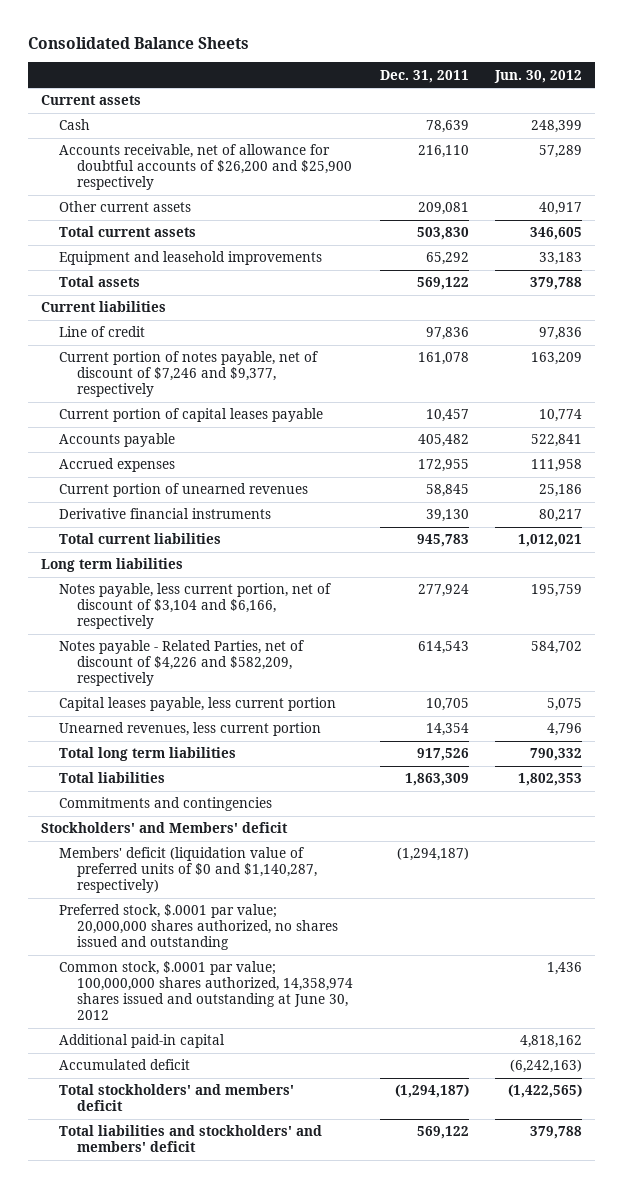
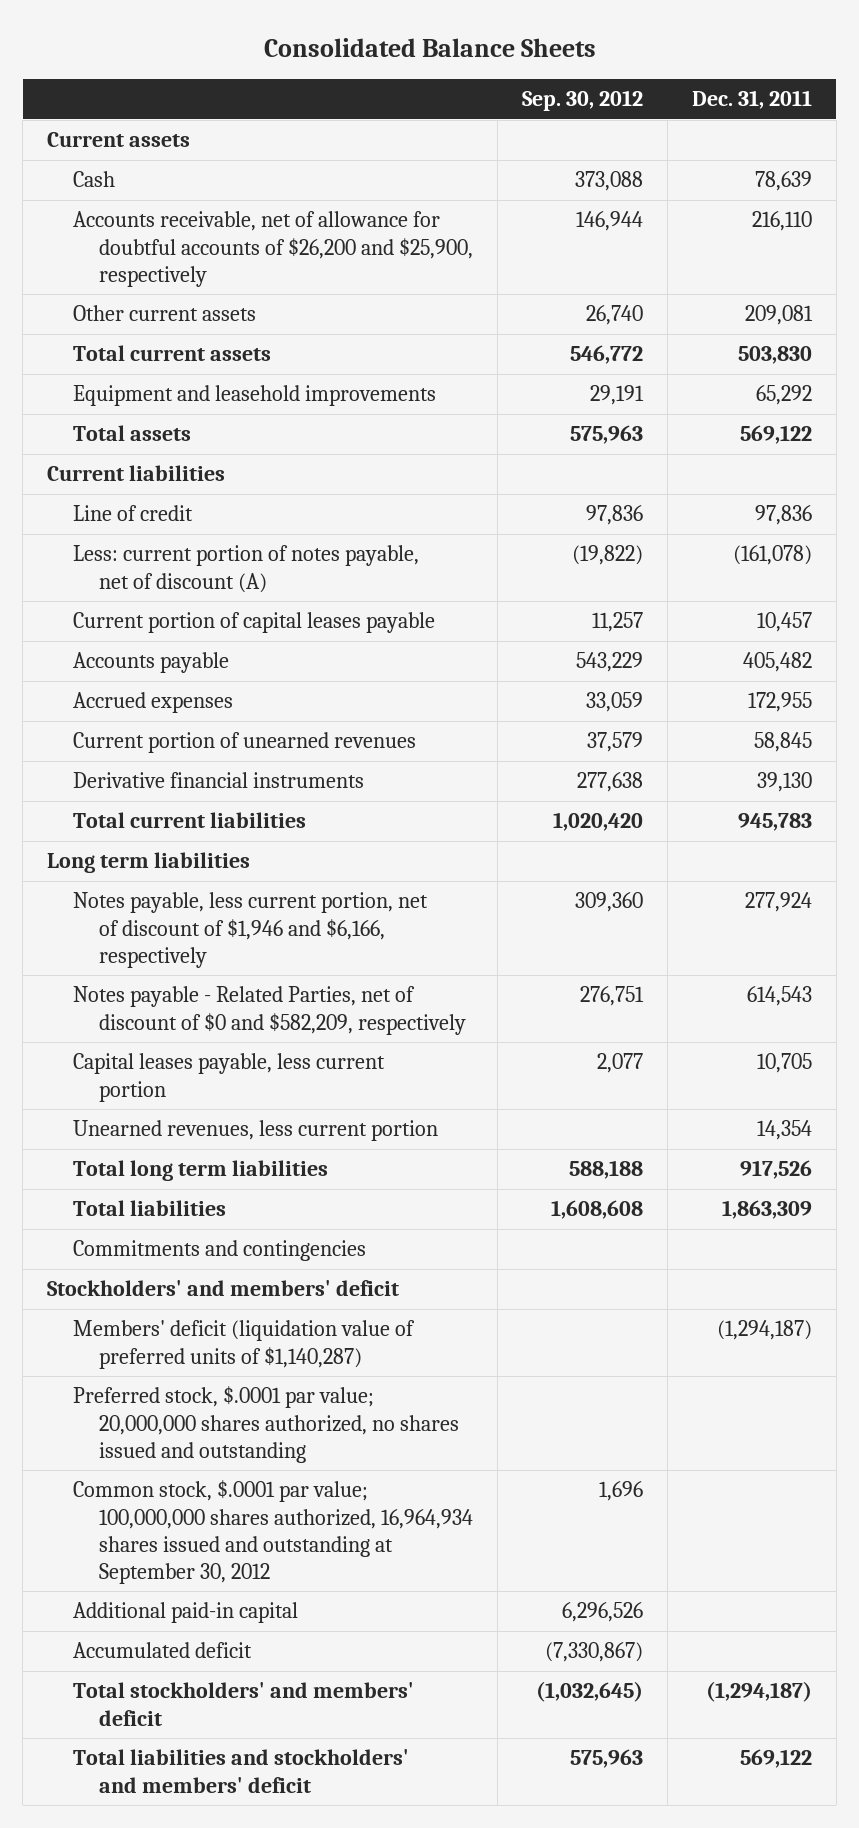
- | Dec. 31, 2011 | Jun. 30, 2012
+ | Sep. 30, 2012 | Dec. 31, 2011
- Accounts receivable, net of allowance for doubtful accounts of $26,200 and $25,900 respectively | 216,110 | 57,289
+ Accounts receivable, net of allowance for doubtful accounts of $26,200 and $25,900, respectively | 146,944 | 216,110
- Current portion of notes payable, net of discount of $7,246 and $9,377, respectively | 161,078 | 163,209
+ Less: current portion of notes payable, net of discount (A) | (19,822) | (161,078)
- Notes payable, less current portion, net of discount of $3,104 and $6,166, respectively | 277,924 | 195,759
- Notes payable - Related Parties, net of discount of $4,226 and $582,209, respectively | 614,543 | 584,702
+ Notes payable, less current portion, net of discount of $1,946 and $6,166, respectively | 309,360 | 277,924
+ Notes payable - Related Parties, net of discount of $0 and $582,209, respectively | 276,751 | 614,543
- Stockholders' and Members' deficit
- Members' deficit (liquidation value of preferred units of $0 and $1,140,287, respectively) | (1,294,187) |
+ Stockholders' and members' deficit
+ Members' deficit (liquidation value of preferred units of $1,140,287) | | (1,294,187)
- Common stock, $.0001 par value; 100,000,000 shares authorized, 14,358,974 shares issued and outstanding at June 30, 2012 | | 1,436
+ Common stock, $.0001 par value; 100,000,000 shares authorized, 16,964,934 shares issued and outstanding at September 30, 2012 | 1,696 |

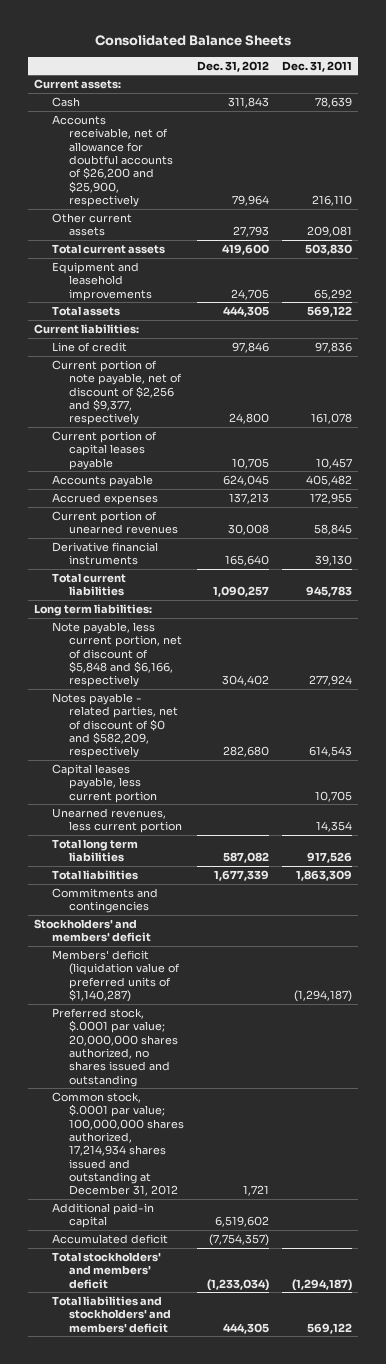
- | Sep. 30, 2012 | Dec. 31, 2011
+ | Dec. 31, 2012 | Dec. 31, 2011
- Current assets
+ Current assets:
- Current liabilities
+ Current liabilities:
- Less: current portion of notes payable, net of discount (A) | (19,822) | (161,078)
+ Current portion of note payable, net of discount of $2,256 and $9,377, respectively | 24,800 | 161,078
- Long term liabilities
- Notes payable, less current portion, net of discount of $1,946 and $6,166, respectively | 309,360 | 277,924
- Notes payable - Related Parties, net of discount of $0 and $582,209, respectively | 276,751 | 614,543
+ Long term liabilities:
+ Note payable, less current portion, net of discount of $5,848 and $6,166, respectively | 304,402 | 277,924
+ Notes payable - related parties, net of discount of $0 and $582,209, respectively | 282,680 | 614,543
- Common stock, $.0001 par value; 100,000,000 shares authorized, 16,964,934 shares issued and outstanding at September 30, 2012 | 1,696 |
+ Common stock, $.0001 par value; 100,000,000 shares authorized, 17,214,934 shares issued and outstanding at December 31, 2012 | 1,721 |

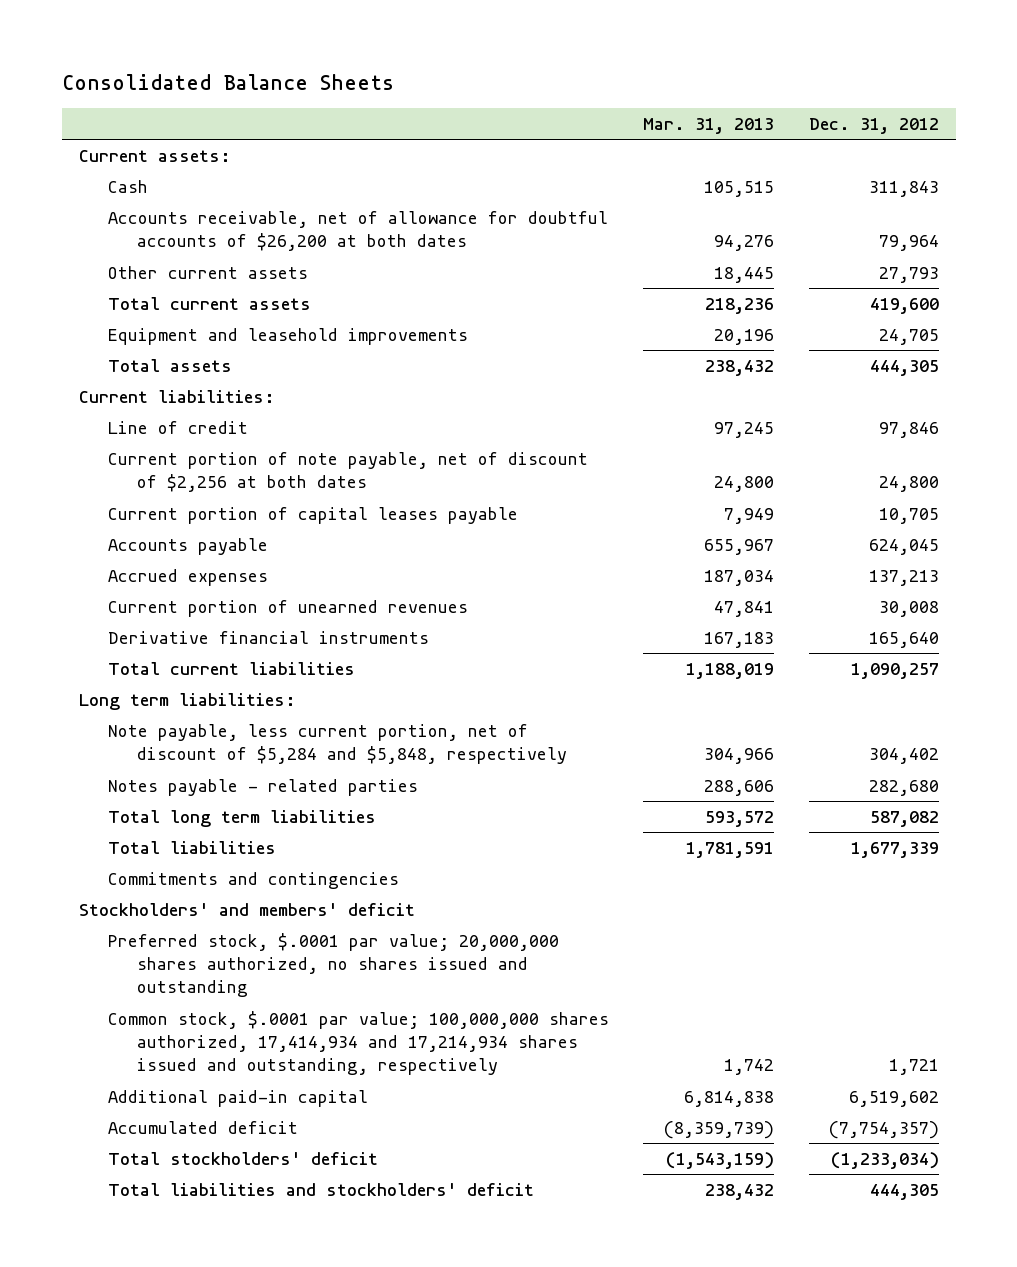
- | Dec. 31, 2012 | Dec. 31, 2011
+ | Mar. 31, 2013 | Dec. 31, 2012
- Accounts receivable, net of allowance for doubtful accounts of $26,200 and $25,900, respectively | 79,964 | 216,110
+ Accounts receivable, net of allowance for doubtful accounts of $26,200 at both dates | 94,276 | 79,964
- Current portion of note payable, net of discount of $2,256 and $9,377, respectively | 24,800 | 161,078
+ Current portion of note payable, net of discount of $2,256 at both dates | 24,800 | 24,800
- Note payable, less current portion, net of discount of $5,848 and $6,166, respectively | 304,402 | 277,924
- Notes payable - related parties, net of discount of $0 and $582,209, respectively | 282,680 | 614,543
- Capital leases payable, less current portion | | 10,705
- Unearned revenues, less current portion | | 14,354
+ Note payable, less current portion, net of discount of $5,284 and $5,848, respectively | 304,966 | 304,402
+ Notes payable - related parties | 288,606 | 282,680
- Members' deficit (liquidation value of preferred units of $1,140,287) | | (1,294,187)
- Common stock, $.0001 par value; 100,000,000 shares authorized, 17,214,934 shares issued and outstanding at December 31, 2012 | 1,721 |
+ Common stock, $.0001 par value; 100,000,000 shares authorized, 17,414,934 and 17,214,934 shares issued and outstanding, respectively | 1,742 | 1,721
- Total stockholders' and members' deficit | (1,233,034) | (1,294,187)
- Total liabilities and stockholders' and members' deficit | 444,305 | 569,122
+ Total stockholders' deficit | (1,543,159) | (1,233,034)
+ Total liabilities and stockholders' deficit | 238,432 | 444,305

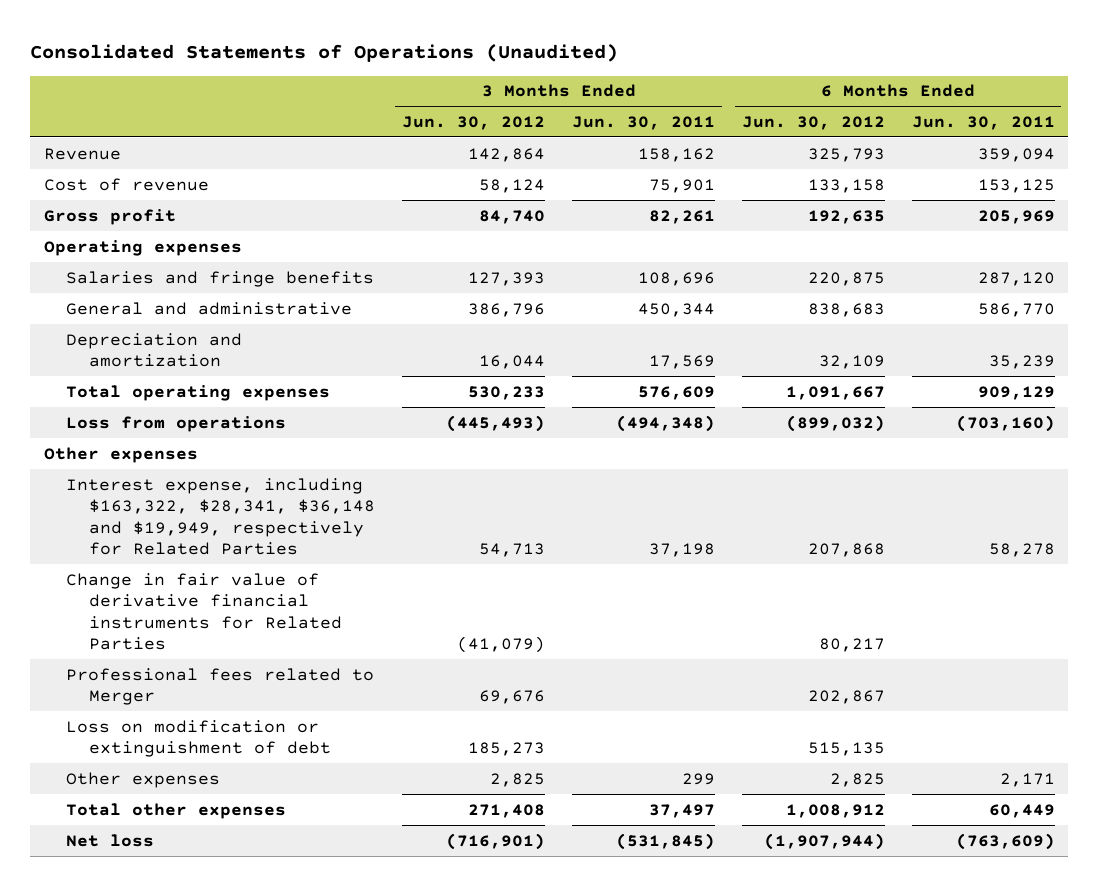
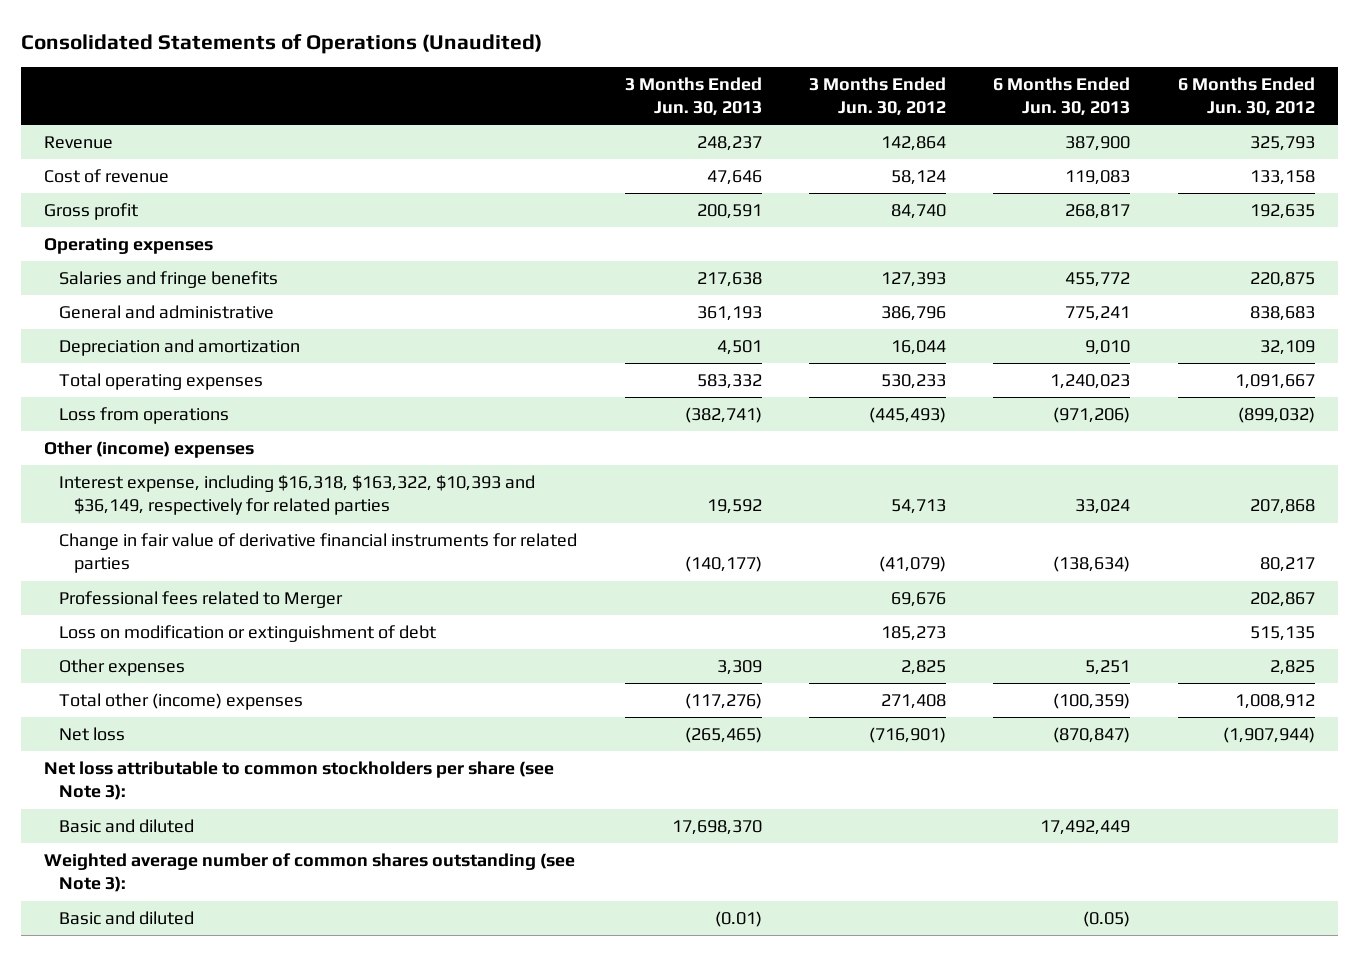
- | 3 Months Ended Jun. 30, 2012 | 3 Months Ended Jun. 30, 2011 | 6 Months Ended Jun. 30, 2012 | 6 Months Ended Jun. 30, 2011
+ | 3 Months Ended Jun. 30, 2013 | 3 Months Ended Jun. 30, 2012 | 6 Months Ended Jun. 30, 2013 | 6 Months Ended Jun. 30, 2012
- Other expenses
- Interest expense, including $163,322, $28,341, $36,148 and $19,949, respectively for Related Parties | 54,713 | 37,198 | 207,868 | 58,278
- Change in fair value of derivative financial instruments for Related Parties | (41,079) | | 80,217 |
+ Other (income) expenses
+ Interest expense, including $16,318, $163,322, $10,393 and $36,149, respectively for related parties | 19,592 | 54,713 | 33,024 | 207,868
+ Change in fair value of derivative financial instruments for related parties | (140,177) | (41,079) | (138,634) | 80,217
- Total other expenses | 271,408 | 37,497 | 1,008,912 | 60,449
+ Total other (income) expenses | (117,276) | 271,408 | (100,359) | 1,008,912
+ Net loss attributable to common stockholders per share (see Note 3):
+ Basic and diluted | 17,698,370 | | 17,492,449 |
+ Weighted average number of common shares outstanding (see Note 3):
+ Basic and diluted | (0.01) | | (0.05) |

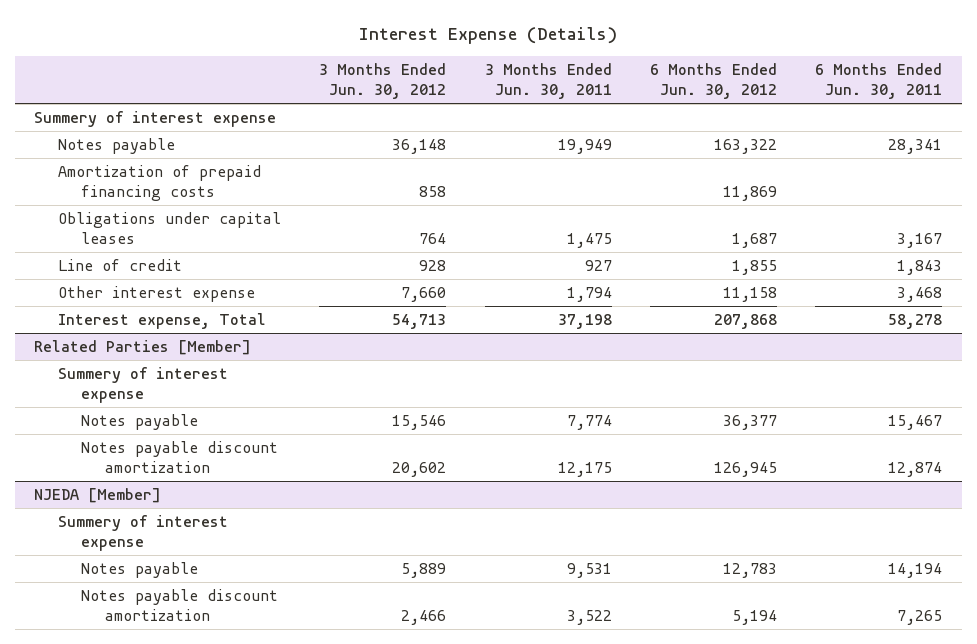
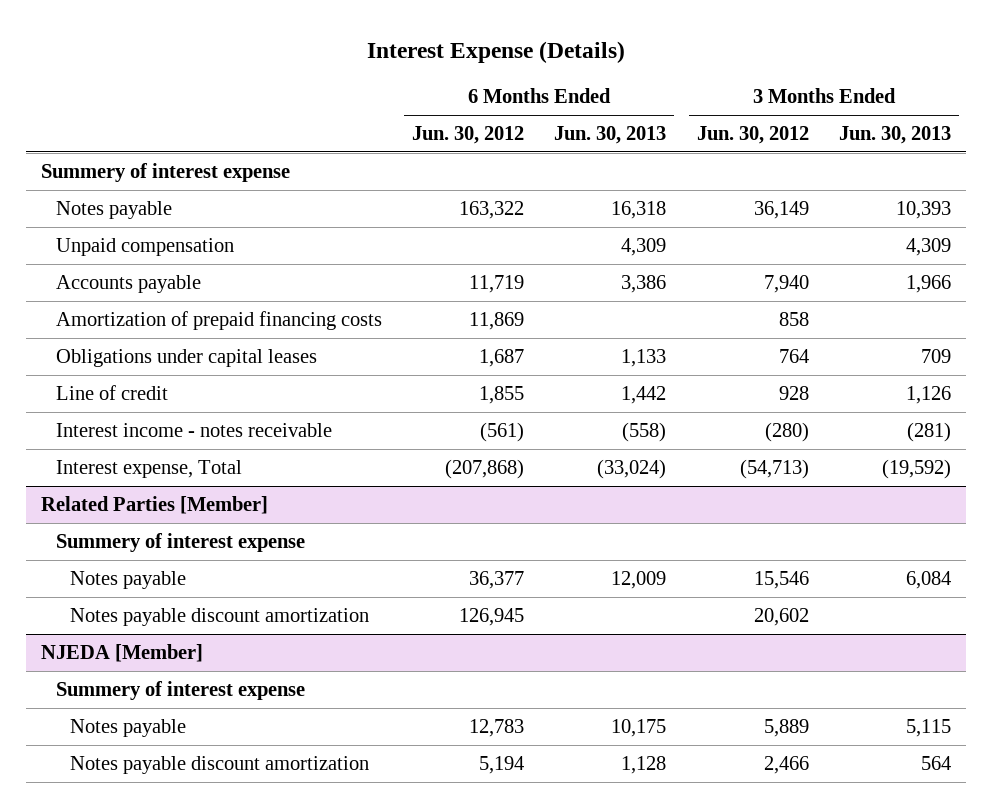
- | 3 Months Ended Jun. 30, 2012 | 3 Months Ended Jun. 30, 2011 | 6 Months Ended Jun. 30, 2012 | 6 Months Ended Jun. 30, 2011
+ | 6 Months Ended Jun. 30, 2012 | 6 Months Ended Jun. 30, 2013 | 3 Months Ended Jun. 30, 2012 | 3 Months Ended Jun. 30, 2013
- Notes payable | 36,148 | 19,949 | 163,322 | 28,341
+ Notes payable | 163,322 | 16,318 | 36,149 | 10,393
+ Unpaid compensation | | 4,309 | | 4,309
+ Accounts payable | 11,719 | 3,386 | 7,940 | 1,966
- Other interest expense | 7,660 | 1,794 | 11,158 | 3,468
- Interest expense, Total | 54,713 | 37,198 | 207,868 | 58,278
+ Interest income - notes receivable | (561) | (558) | (280) | (281)
+ Interest expense, Total | (207,868) | (33,024) | (54,713) | (19,592)

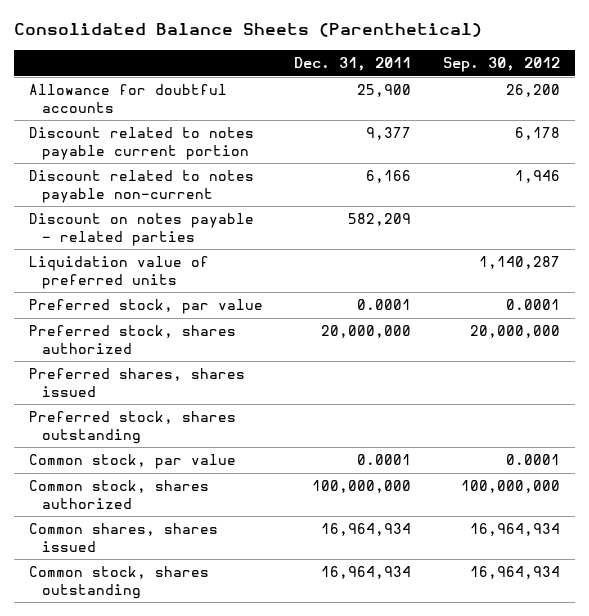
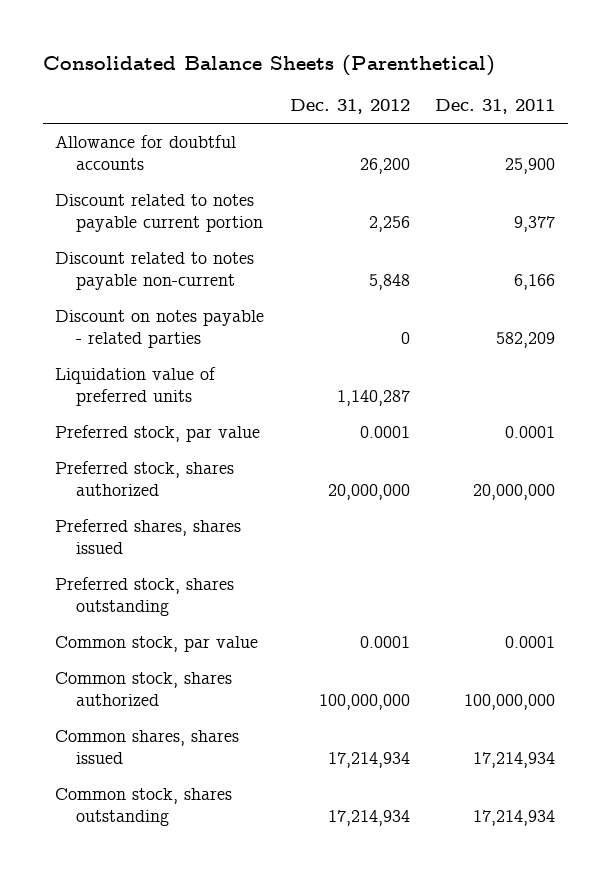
- | Dec. 31, 2011 | Sep. 30, 2012
+ | Dec. 31, 2012 | Dec. 31, 2011
- Common shares, shares issued | 16,964,934 | 16,964,934
- Common stock, shares outstanding | 16,964,934 | 16,964,934
+ Common shares, shares issued | 17,214,934 | 17,214,934
+ Common stock, shares outstanding | 17,214,934 | 17,214,934

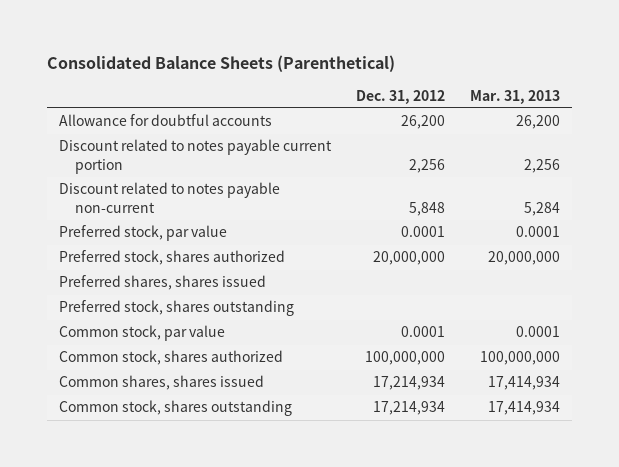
- | Dec. 31, 2012 | Dec. 31, 2011
+ | Dec. 31, 2012 | Mar. 31, 2013
- Discount on notes payable - related parties | 0 | 582,209
- Liquidation value of preferred units | 1,140,287 |

